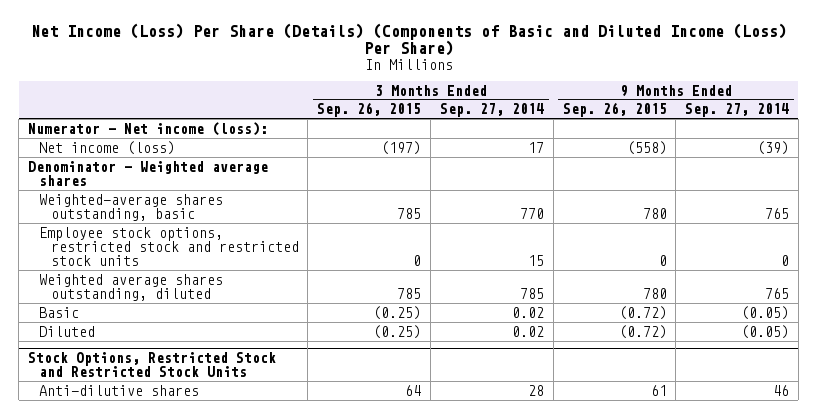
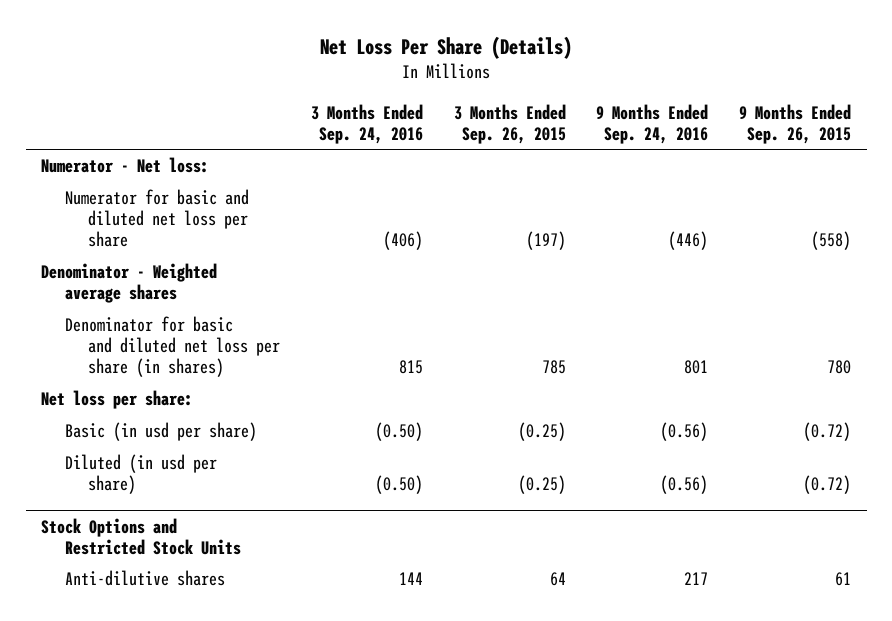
- Net Income (Loss) Per Share (Details) (Components of Basic and Diluted Income (Loss) Per Share)
+ Net Loss Per Share (Details)
- | 3 Months Ended Sep. 26, 2015 | 3 Months Ended Sep. 27, 2014 | 9 Months Ended Sep. 26, 2015 | 9 Months Ended Sep. 27, 2014
+ | 3 Months Ended Sep. 24, 2016 | 3 Months Ended Sep. 26, 2015 | 9 Months Ended Sep. 24, 2016 | 9 Months Ended Sep. 26, 2015
- Numerator - Net income (loss):
- Net income (loss) | (197) | 17 | (558) | (39)
+ Numerator - Net loss:
+ Numerator for basic and diluted net loss per share | (406) | (197) | (446) | (558)
- Weighted-average shares outstanding, basic | 785 | 770 | 780 | 765
- Employee stock options, restricted stock and restricted stock units | 0 | 15 | 0 | 0
- Weighted average shares outstanding, diluted | 785 | 785 | 780 | 765
- Basic | (0.25) | 0.02 | (0.72) | (0.05)
- Diluted | (0.25) | 0.02 | (0.72) | (0.05)
- Stock Options, Restricted Stock and Restricted Stock Units
+ Denominator for basic and diluted net loss per share (in shares) | 815 | 785 | 801 | 780
+ Net loss per share:
+ Basic (in usd per share) | (0.50) | (0.25) | (0.56) | (0.72)
+ Diluted (in usd per share) | (0.50) | (0.25) | (0.56) | (0.72)
+ Stock Options and Restricted Stock Units

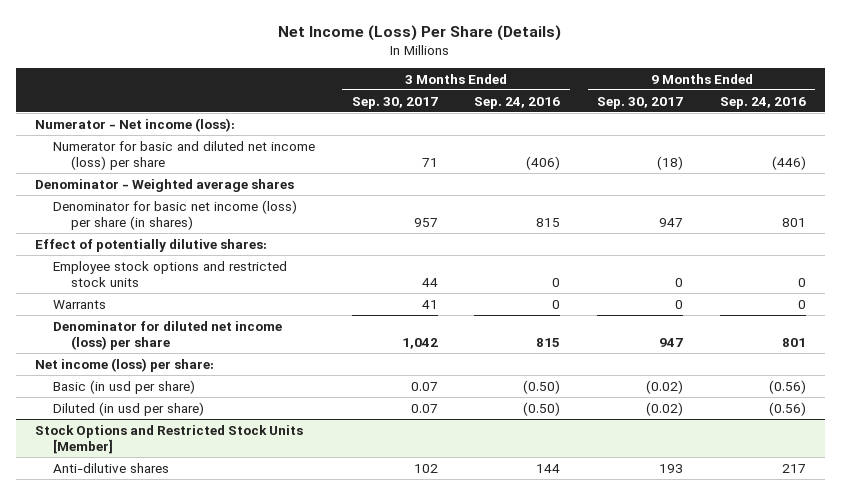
- Net Loss Per Share (Details)
+ Net Income (Loss) Per Share (Details)
- | 3 Months Ended Sep. 24, 2016 | 3 Months Ended Sep. 26, 2015 | 9 Months Ended Sep. 24, 2016 | 9 Months Ended Sep. 26, 2015
+ | 3 Months Ended Sep. 30, 2017 | 3 Months Ended Sep. 24, 2016 | 9 Months Ended Sep. 30, 2017 | 9 Months Ended Sep. 24, 2016
- Numerator - Net loss:
- Numerator for basic and diluted net loss per share | (406) | (197) | (446) | (558)
+ Numerator - Net income (loss):
+ Numerator for basic and diluted net income (loss) per share | 71 | (406) | (18) | (446)
- Denominator for basic and diluted net loss per share (in shares) | 815 | 785 | 801 | 780
- Net loss per share:
+ Denominator for basic net income (loss) per share (in shares) | 957 | 815 | 947 | 801
+ Effect of potentially dilutive shares:
+ Employee stock options and restricted stock units | 44 | 0 | 0 | 0
+ Warrants | 41 | 0 | 0 | 0
+ Denominator for diluted net income (loss) per share | 1,042 | 815 | 947 | 801
+ Net income (loss) per share:
- Stock Options and Restricted Stock Units
+ Stock Options and Restricted Stock Units [Member]

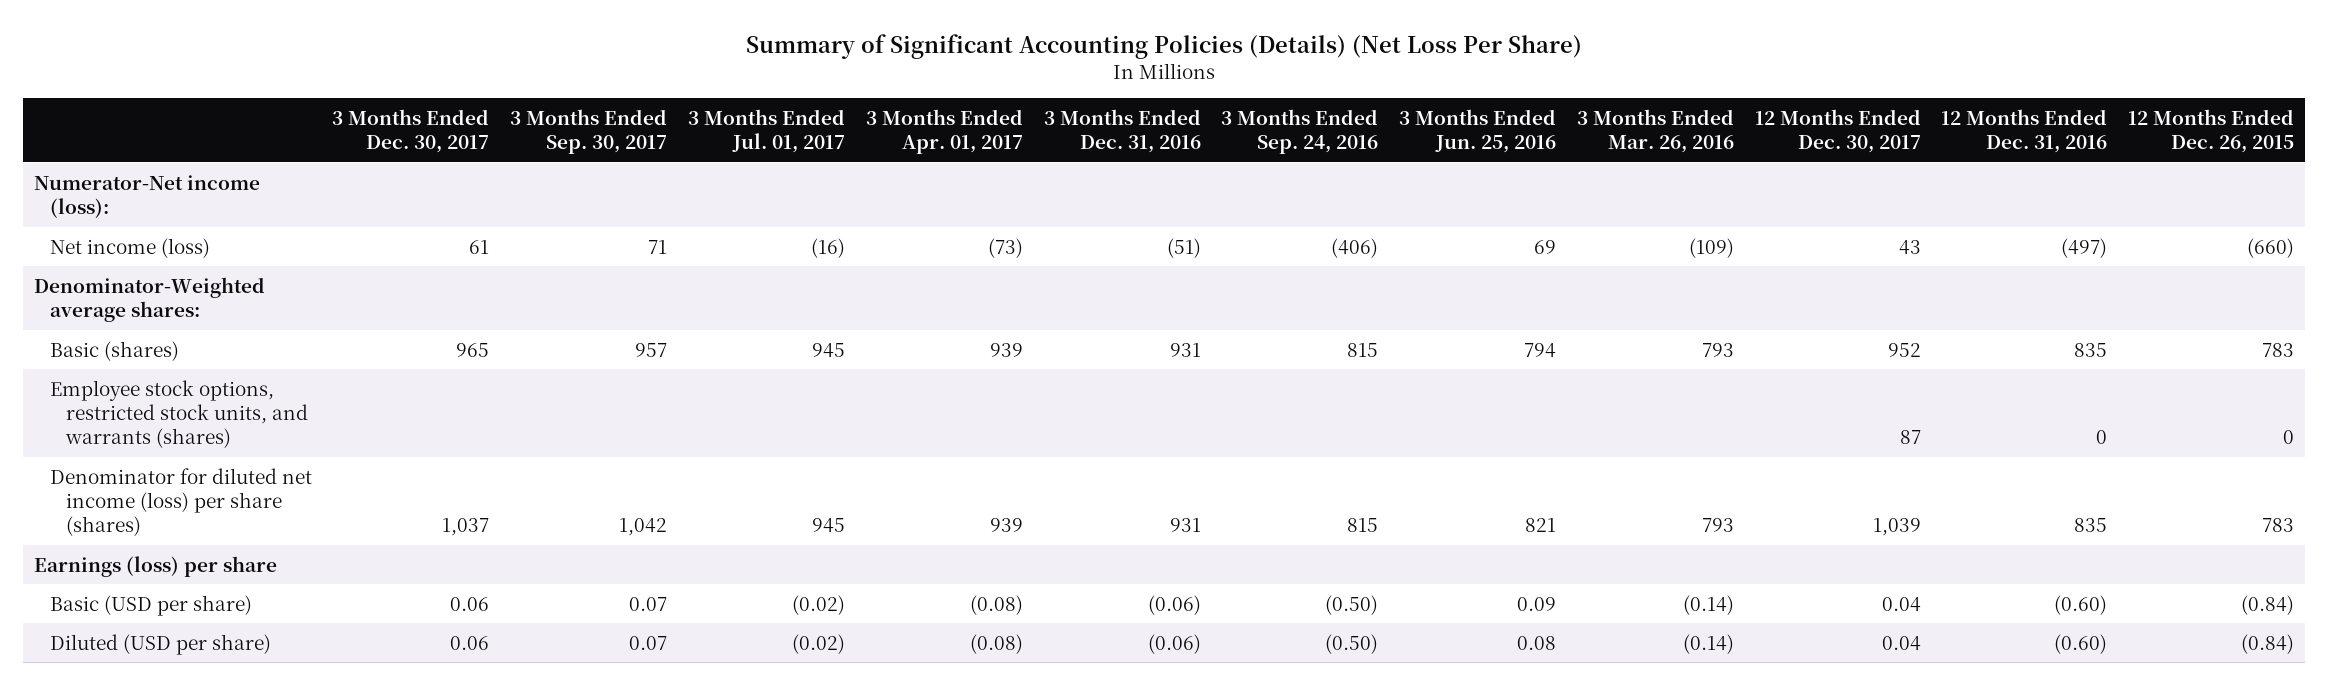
- Net Income (Loss) Per Share (Details)
+ Summary of Significant Accounting Policies (Details) (Net Loss Per Share)
- | 3 Months Ended Sep. 30, 2017 | 3 Months Ended Sep. 24, 2016 | 9 Months Ended Sep. 30, 2017 | 9 Months Ended Sep. 24, 2016
+ | 3 Months Ended Dec. 30, 2017 | 3 Months Ended Sep. 30, 2017 | 3 Months Ended Jul. 01, 2017 | 3 Months Ended Apr. 01, 2017 | 3 Months Ended Dec. 31, 2016 | 3 Months Ended Sep. 24, 2016 | 3 Months Ended Jun. 25, 2016 | 3 Months Ended Mar. 26, 2016 | 12 Months Ended Dec. 30, 2017 | 12 Months Ended Dec. 31, 2016 | 12 Months Ended Dec. 26, 2015
- Numerator - Net income (loss):
- Numerator for basic and diluted net income (loss) per share | 71 | (406) | (18) | (446)
- Denominator - Weighted average shares
- Denominator for basic net income (loss) per share (in shares) | 957 | 815 | 947 | 801
- Effect of potentially dilutive shares:
- Employee stock options and restricted stock units | 44 | 0 | 0 | 0
- Warrants | 41 | 0 | 0 | 0
- Denominator for diluted net income (loss) per share | 1,042 | 815 | 947 | 801
- Net income (loss) per share:
- Basic (in usd per share) | 0.07 | (0.50) | (0.02) | (0.56)
- Diluted (in usd per share) | 0.07 | (0.50) | (0.02) | (0.56)
- Stock Options and Restricted Stock Units [Member]
- Anti-dilutive shares | 102 | 144 | 193 | 217
+ Numerator-Net income (loss):
+ Net income (loss) | 61 | 71 | (16) | (73) | (51) | (406) | 69 | (109) | 43 | (497) | (660)
+ Denominator-Weighted average shares:
+ Basic (shares) | 965 | 957 | 945 | 939 | 931 | 815 | 794 | 793 | 952 | 835 | 783
+ Employee stock options, restricted stock units, and warrants (shares) | | | | | | | | | 87 | 0 | 0
+ Denominator for diluted net income (loss) per share (shares) | 1,037 | 1,042 | 945 | 939 | 931 | 815 | 821 | 793 | 1,039 | 835 | 783
+ Earnings (loss) per share
+ Basic (USD per share) | 0.06 | 0.07 | (0.02) | (0.08) | (0.06) | (0.50) | 0.09 | (0.14) | 0.04 | (0.60) | (0.84)
+ Diluted (USD per share) | 0.06 | 0.07 | (0.02) | (0.08) | (0.06) | (0.50) | 0.08 | (0.14) | 0.04 | (0.60) | (0.84)

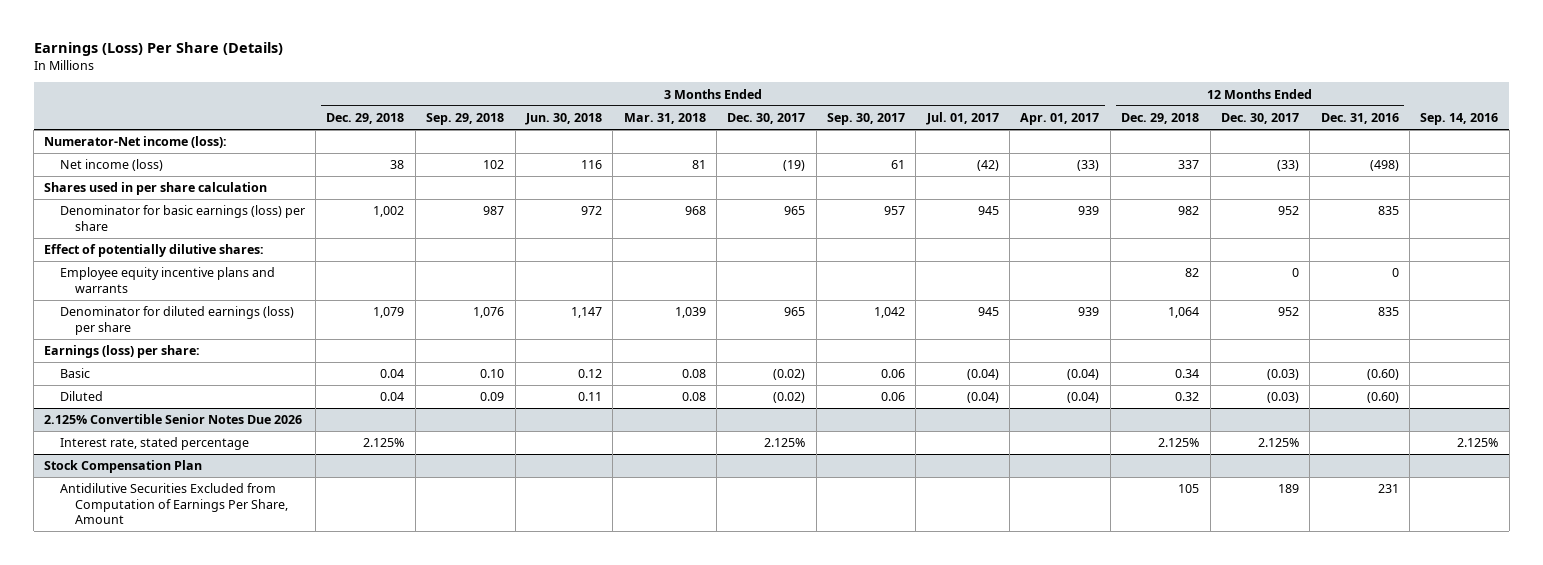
- Summary of Significant Accounting Policies (Details) (Net Loss Per Share)
+ Earnings (Loss) Per Share (Details)
- | 3 Months Ended Dec. 30, 2017 | 3 Months Ended Sep. 30, 2017 | 3 Months Ended Jul. 01, 2017 | 3 Months Ended Apr. 01, 2017 | 3 Months Ended Dec. 31, 2016 | 3 Months Ended Sep. 24, 2016 | 3 Months Ended Jun. 25, 2016 | 3 Months Ended Mar. 26, 2016 | 12 Months Ended Dec. 30, 2017 | 12 Months Ended Dec. 31, 2016 | 12 Months Ended Dec. 26, 2015
+ | 3 Months Ended Dec. 29, 2018 | 3 Months Ended Sep. 29, 2018 | 3 Months Ended Jun. 30, 2018 | 3 Months Ended Mar. 31, 2018 | 3 Months Ended Dec. 30, 2017 | 3 Months Ended Sep. 30, 2017 | 3 Months Ended Jul. 01, 2017 | 3 Months Ended Apr. 01, 2017 | 12 Months Ended Dec. 29, 2018 | 12 Months Ended Dec. 30, 2017 | 12 Months Ended Dec. 31, 2016 | Sep. 14, 2016
- Net income (loss) | 61 | 71 | (16) | (73) | (51) | (406) | 69 | (109) | 43 | (497) | (660)
- Denominator-Weighted average shares:
- Basic (shares) | 965 | 957 | 945 | 939 | 931 | 815 | 794 | 793 | 952 | 835 | 783
- Employee stock options, restricted stock units, and warrants (shares) | | | | | | | | | 87 | 0 | 0
- Denominator for diluted net income (loss) per share (shares) | 1,037 | 1,042 | 945 | 939 | 931 | 815 | 821 | 793 | 1,039 | 835 | 783
- Earnings (loss) per share
- Basic (USD per share) | 0.06 | 0.07 | (0.02) | (0.08) | (0.06) | (0.50) | 0.09 | (0.14) | 0.04 | (0.60) | (0.84)
- Diluted (USD per share) | 0.06 | 0.07 | (0.02) | (0.08) | (0.06) | (0.50) | 0.08 | (0.14) | 0.04 | (0.60) | (0.84)
+ Net income (loss) | 38 | 102 | 116 | 81 | (19) | 61 | (42) | (33) | 337 | (33) | (498) |
+ Shares used in per share calculation
+ Denominator for basic earnings (loss) per share | 1,002 | 987 | 972 | 968 | 965 | 957 | 945 | 939 | 982 | 952 | 835 |
+ Effect of potentially dilutive shares:
+ Employee equity incentive plans and warrants | | | | | | | | | 82 | 0 | 0 |
+ Denominator for diluted earnings (loss) per share | 1,079 | 1,076 | 1,147 | 1,039 | 965 | 1,042 | 945 | 939 | 1,064 | 952 | 835 |
+ Earnings (loss) per share:
+ Basic | 0.04 | 0.10 | 0.12 | 0.08 | (0.02) | 0.06 | (0.04) | (0.04) | 0.34 | (0.03) | (0.60) |
+ Diluted | 0.04 | 0.09 | 0.11 | 0.08 | (0.02) | 0.06 | (0.04) | (0.04) | 0.32 | (0.03) | (0.60) |
+ 2.125% Convertible Senior Notes Due 2026
+ Interest rate, stated percentage | 2.125% | | | | 2.125% | | | | 2.125% | 2.125% | | 2.125%
+ Stock Compensation Plan
+ Antidilutive Securities Excluded from Computation of Earnings Per Share, Amount | | | | | | | | | 105 | 189 | 231 |

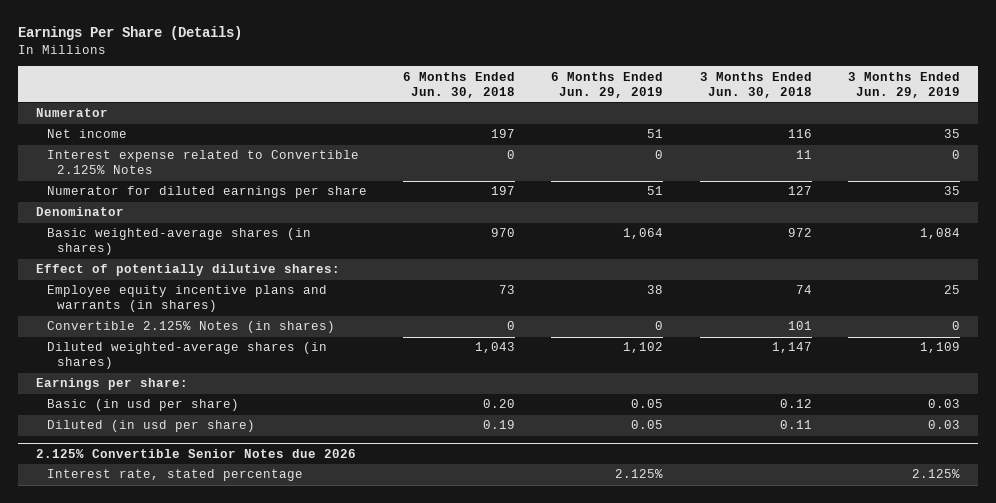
- Earnings (Loss) Per Share (Details)
+ Earnings Per Share (Details)
- | 3 Months Ended Dec. 29, 2018 | 3 Months Ended Sep. 29, 2018 | 3 Months Ended Jun. 30, 2018 | 3 Months Ended Mar. 31, 2018 | 3 Months Ended Dec. 30, 2017 | 3 Months Ended Sep. 30, 2017 | 3 Months Ended Jul. 01, 2017 | 3 Months Ended Apr. 01, 2017 | 12 Months Ended Dec. 29, 2018 | 12 Months Ended Dec. 30, 2017 | 12 Months Ended Dec. 31, 2016 | Sep. 14, 2016
+ | 6 Months Ended Jun. 30, 2018 | 6 Months Ended Jun. 29, 2019 | 3 Months Ended Jun. 30, 2018 | 3 Months Ended Jun. 29, 2019
- Numerator-Net income (loss):
- Net income (loss) | 38 | 102 | 116 | 81 | (19) | 61 | (42) | (33) | 337 | (33) | (498) |
- Shares used in per share calculation
- Denominator for basic earnings (loss) per share | 1,002 | 987 | 972 | 968 | 965 | 957 | 945 | 939 | 982 | 952 | 835 |
+ Numerator
+ Net income | 197 | 51 | 116 | 35
+ Interest expense related to Convertible 2.125% Notes | 0 | 0 | 11 | 0
+ Numerator for diluted earnings per share | 197 | 51 | 127 | 35
+ Denominator
+ Basic weighted-average shares (in shares) | 970 | 1,064 | 972 | 1,084
- Employee equity incentive plans and warrants | | | | | | | | | 82 | 0 | 0 |
- Denominator for diluted earnings (loss) per share | 1,079 | 1,076 | 1,147 | 1,039 | 965 | 1,042 | 945 | 939 | 1,064 | 952 | 835 |
- Earnings (loss) per share:
- Basic | 0.04 | 0.10 | 0.12 | 0.08 | (0.02) | 0.06 | (0.04) | (0.04) | 0.34 | (0.03) | (0.60) |
- Diluted | 0.04 | 0.09 | 0.11 | 0.08 | (0.02) | 0.06 | (0.04) | (0.04) | 0.32 | (0.03) | (0.60) |
- 2.125% Convertible Senior Notes Due 2026
+ Employee equity incentive plans and warrants (in shares) | 73 | 38 | 74 | 25
+ Convertible 2.125% Notes (in shares) | 0 | 0 | 101 | 0
+ Diluted weighted-average shares (in shares) | 1,043 | 1,102 | 1,147 | 1,109
+ Earnings per share:
+ Basic (in usd per share) | 0.20 | 0.05 | 0.12 | 0.03
+ Diluted (in usd per share) | 0.19 | 0.05 | 0.11 | 0.03
+ 2.125% Convertible Senior Notes due 2026
- Stock Compensation Plan
- Antidilutive Securities Excluded from Computation of Earnings Per Share, Amount | | | | | | | | | 105 | 189 | 231 |

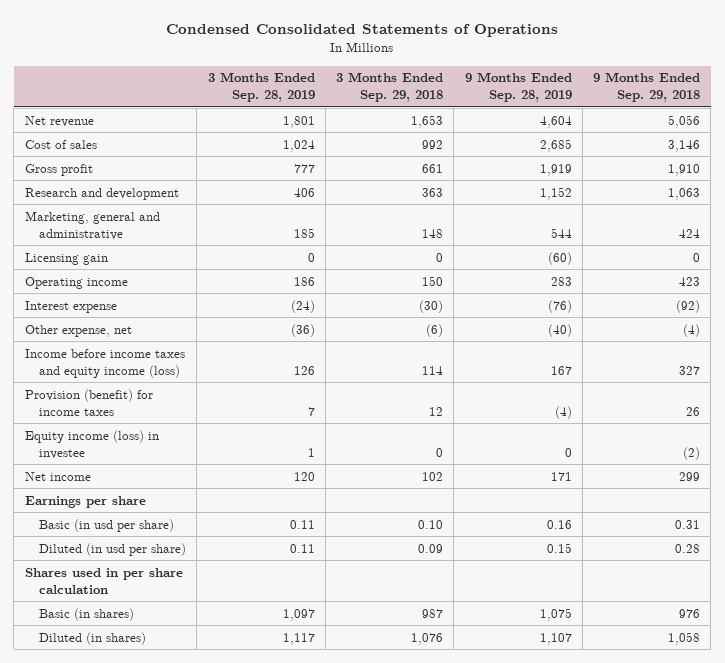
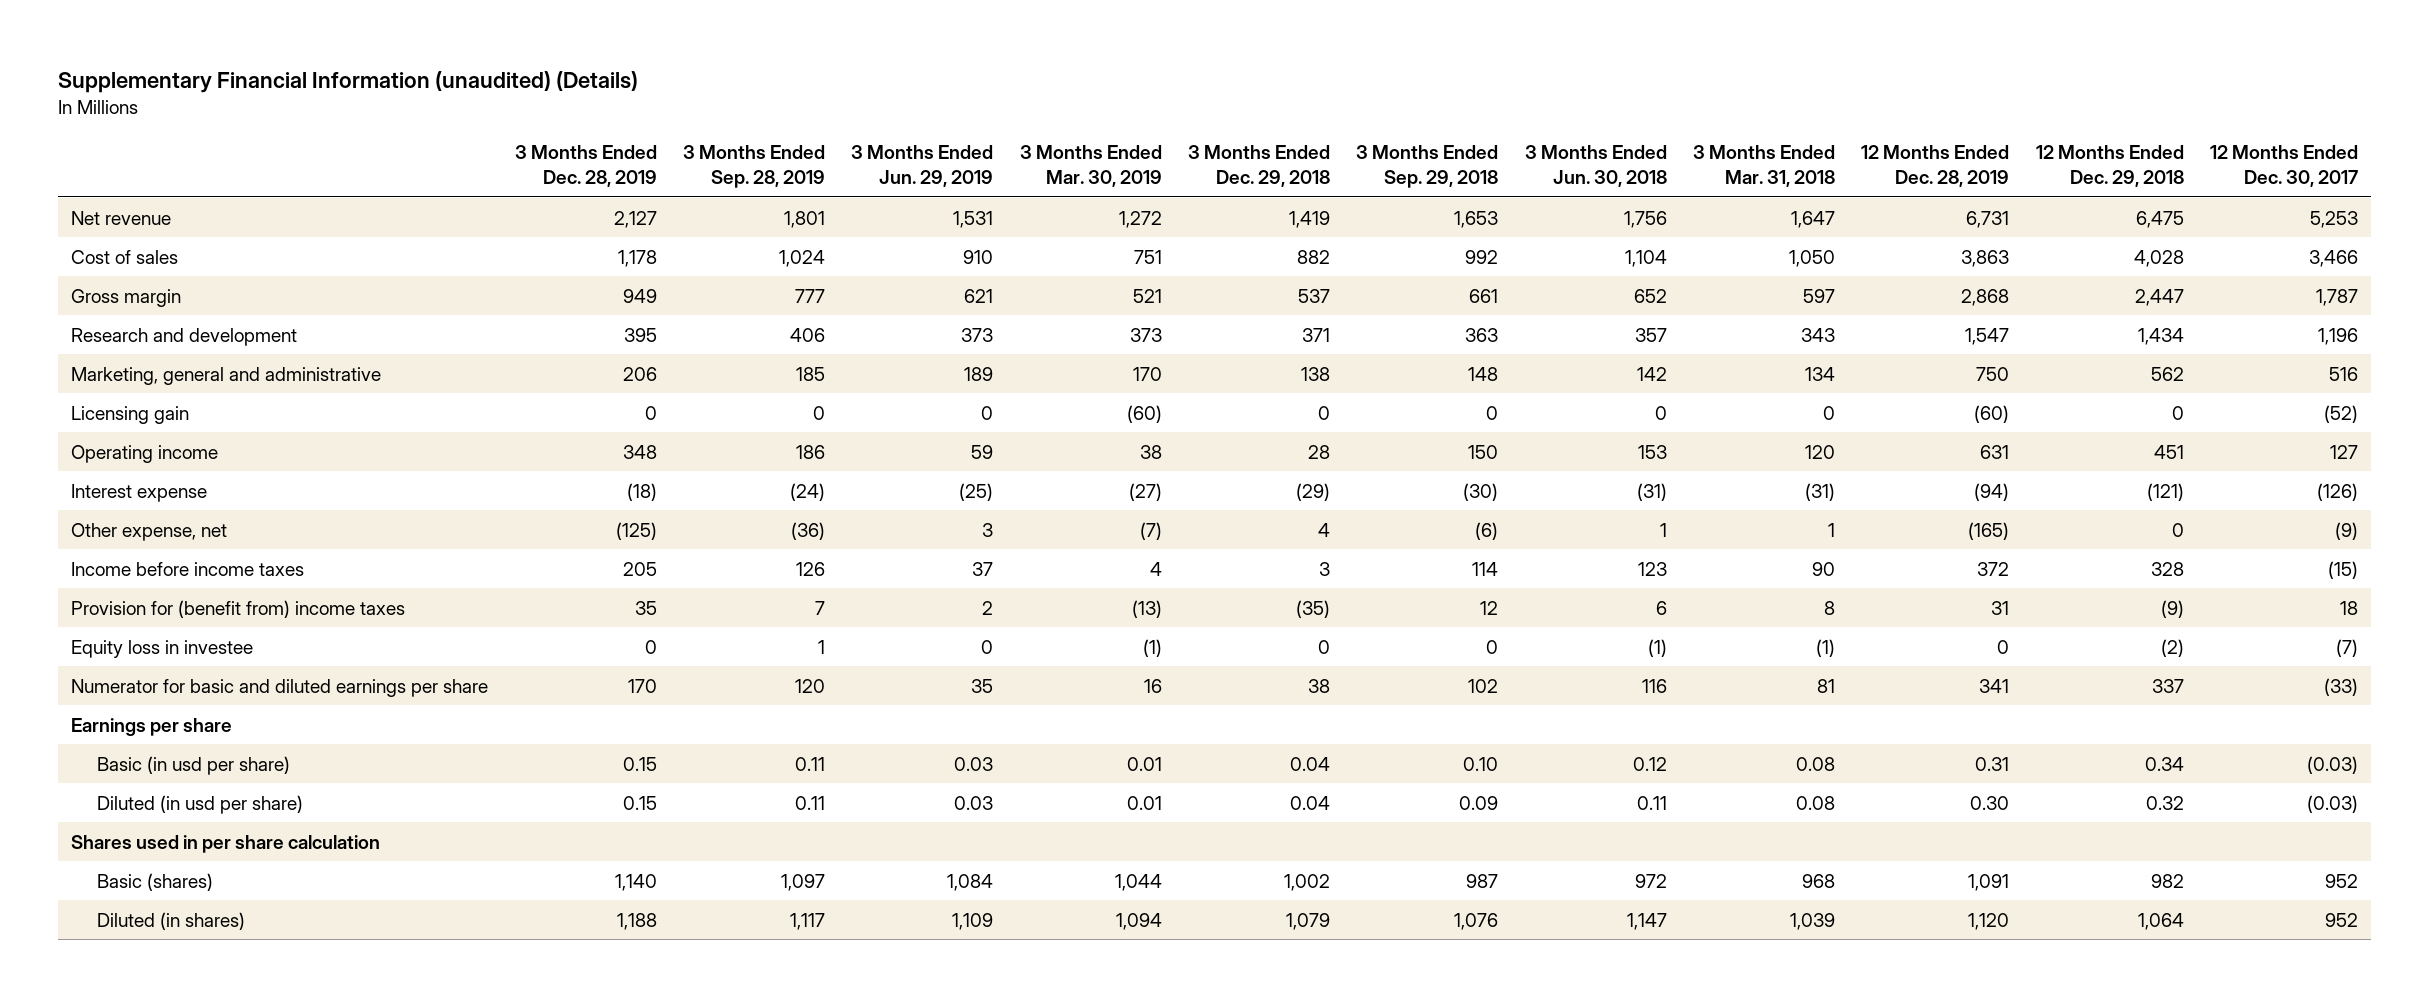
- Condensed Consolidated Statements of Operations
+ Supplementary Financial Information (unaudited) (Details)
- | 3 Months Ended Sep. 28, 2019 | 3 Months Ended Sep. 29, 2018 | 9 Months Ended Sep. 28, 2019 | 9 Months Ended Sep. 29, 2018
+ | 3 Months Ended Dec. 28, 2019 | 3 Months Ended Sep. 28, 2019 | 3 Months Ended Jun. 29, 2019 | 3 Months Ended Mar. 30, 2019 | 3 Months Ended Dec. 29, 2018 | 3 Months Ended Sep. 29, 2018 | 3 Months Ended Jun. 30, 2018 | 3 Months Ended Mar. 31, 2018 | 12 Months Ended Dec. 28, 2019 | 12 Months Ended Dec. 29, 2018 | 12 Months Ended Dec. 30, 2017
- Gross profit | 777 | 661 | 1,919 | 1,910
+ Gross margin | 949 | 777 | 621 | 521 | 537 | 661 | 652 | 597 | 2,868 | 2,447 | 1,787
- Income before income taxes and equity income (loss) | 126 | 114 | 167 | 327
- Provision (benefit) for income taxes | 7 | 12 | (4) | 26
- Equity income (loss) in investee | 1 | 0 | 0 | (2)
- Net income | 120 | 102 | 171 | 299
+ Income before income taxes | 205 | 126 | 37 | 4 | 3 | 114 | 123 | 90 | 372 | 328 | (15)
+ Provision for (benefit from) income taxes | 35 | 7 | 2 | (13) | (35) | 12 | 6 | 8 | 31 | (9) | 18
+ Equity loss in investee | 0 | 1 | 0 | (1) | 0 | 0 | (1) | (1) | 0 | (2) | (7)
+ Numerator for basic and diluted earnings per share | 170 | 120 | 35 | 16 | 38 | 102 | 116 | 81 | 341 | 337 | (33)
- Basic (in shares) | 1,097 | 987 | 1,075 | 976
+ Basic (shares) | 1,140 | 1,097 | 1,084 | 1,044 | 1,002 | 987 | 972 | 968 | 1,091 | 982 | 952

